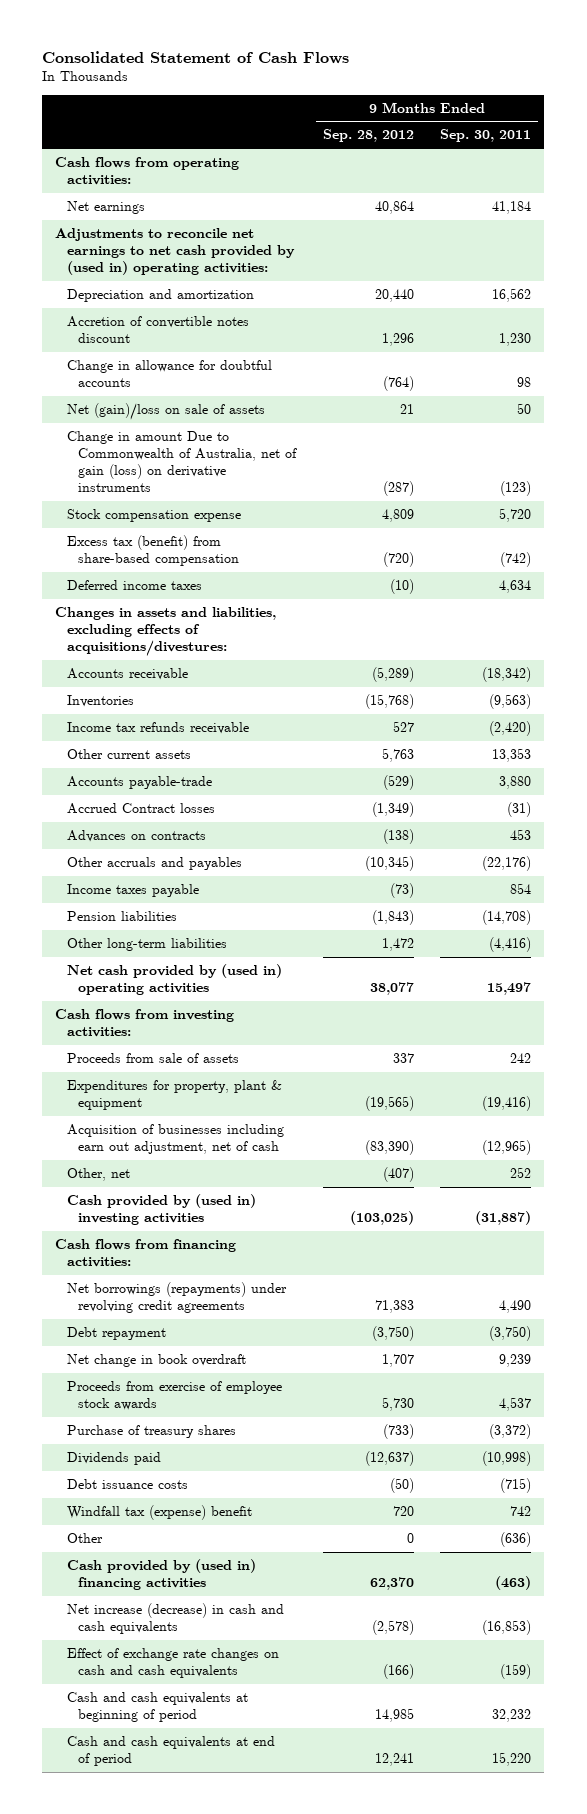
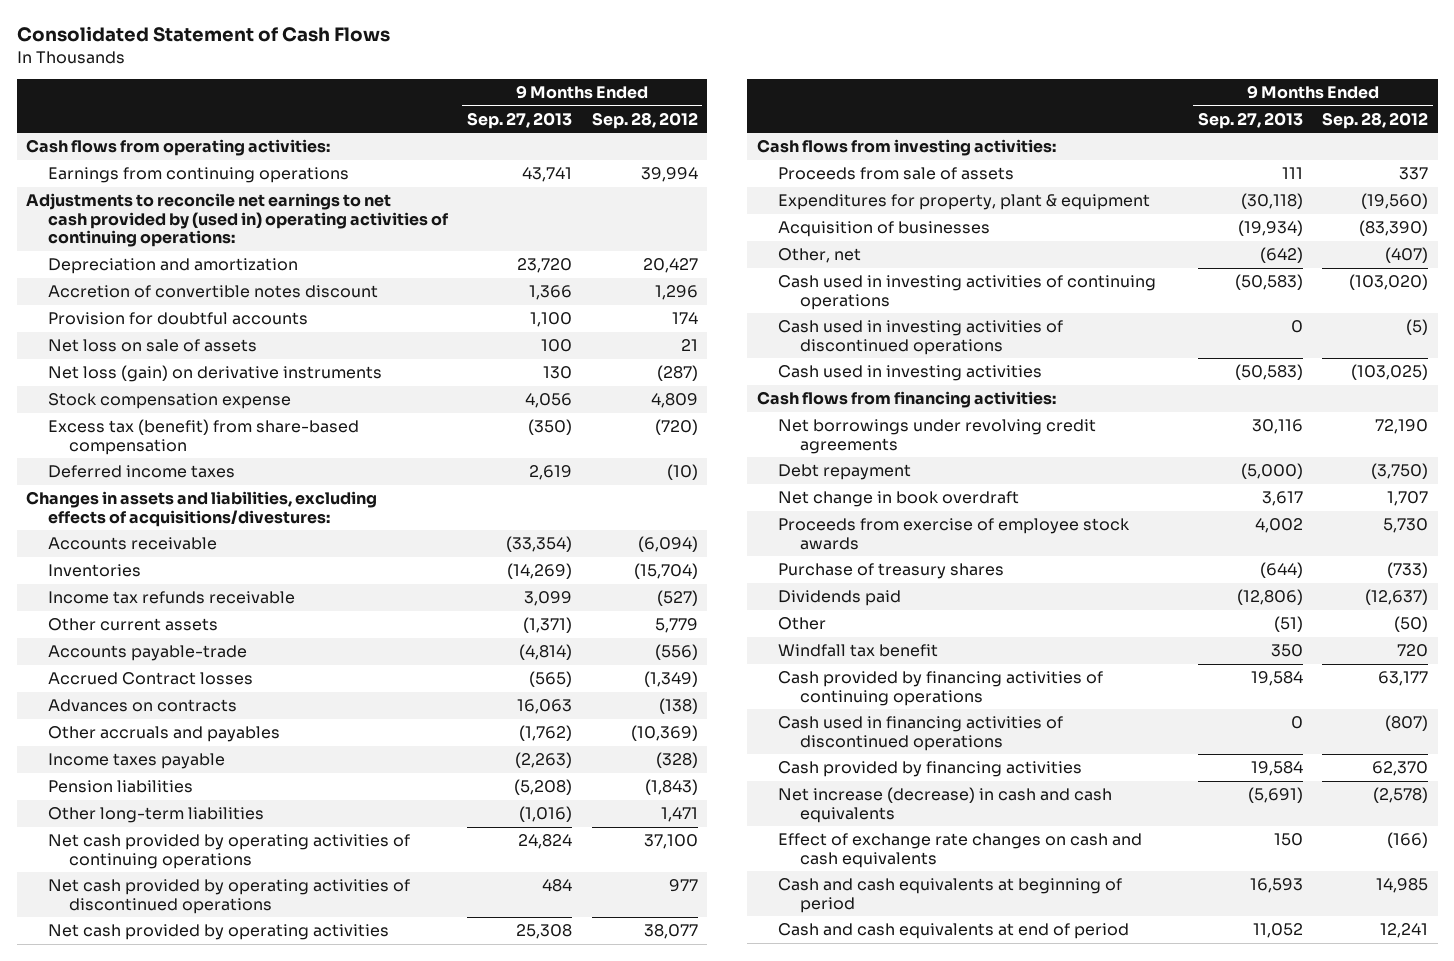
- | 9 Months Ended Sep. 28, 2012 | 9 Months Ended Sep. 30, 2011
+ | 9 Months Ended Sep. 27, 2013 | 9 Months Ended Sep. 28, 2012
- Net earnings | 40,864 | 41,184
- Adjustments to reconcile net earnings to net cash provided by (used in) operating activities:
- Depreciation and amortization | 20,440 | 16,562
+ Earnings from continuing operations | 43,741 | 39,994
+ Adjustments to reconcile net earnings to net cash provided by (used in) operating activities of continuing operations:
+ Depreciation and amortization | 23,720 | 20,427
- Change in allowance for doubtful accounts | (764) | 98
- Net (gain)/loss on sale of assets | 21 | 50
- Change in amount Due to Commonwealth of Australia, net of gain (loss) on derivative instruments | (287) | (123)
+ Provision for doubtful accounts | 1,100 | 174
+ Net loss on sale of assets | 100 | 21
+ Net loss (gain) on derivative instruments | 130 | (287)
- Accounts receivable | (5,289) | (18,342)
- Inventories | (15,768) | (9,563)
- Income tax refunds receivable | 527 | (2,420)
- Other current assets | 5,763 | 13,353
- Accounts payable-trade | (529) | 3,880
+ Accounts receivable | (33,354) | (6,094)
+ Inventories | (14,269) | (15,704)
+ Income tax refunds receivable | 3,099 | (527)
+ Other current assets | (1,371) | 5,779
+ Accounts payable-trade | (4,814) | (556)
- Other accruals and payables | (10,345) | (22,176)
- Income taxes payable | (73) | 854
+ Other accruals and payables | (1,762) | (10,369)
+ Income taxes payable | (2,263) | (328)
- Other long-term liabilities | 1,472 | (4,416)
- Net cash provided by (used in) operating activities | 38,077 | 15,497
+ Other long-term liabilities | (1,016) | 1,471
+ Net cash provided by operating activities of continuing operations | 24,824 | 37,100
+ Net cash provided by operating activities of discontinued operations | 484 | 977
+ Net cash provided by operating activities | 25,308 | 38,077
- Expenditures for property, plant & equipment | (19,565) | (19,416)
- Acquisition of businesses including earn out adjustment, net of cash | (83,390) | (12,965)
+ Expenditures for property, plant & equipment | (30,118) | (19,560)
+ Acquisition of businesses | (19,934) | (83,390)
- Cash provided by (used in) investing activities | (103,025) | (31,887)
+ Cash used in investing activities of continuing operations | (50,583) | (103,020)
+ Cash used in investing activities of discontinued operations | 0 | (5)
+ Cash used in investing activities | (50,583) | (103,025)
- Net borrowings (repayments) under revolving credit agreements | 71,383 | 4,490
+ Net borrowings under revolving credit agreements | 30,116 | 72,190
- Debt issuance costs | (50) | (715)
- Windfall tax (expense) benefit | 720 | 742
- Other | 0 | (636)
- Cash provided by (used in) financing activities | 62,370 | (463)
+ Other | (51) | (50)
+ Windfall tax benefit | 350 | 720
+ Cash provided by financing activities of continuing operations | 19,584 | 63,177
+ Cash used in financing activities of discontinued operations | 0 | (807)
+ Cash provided by financing activities | 19,584 | 62,370

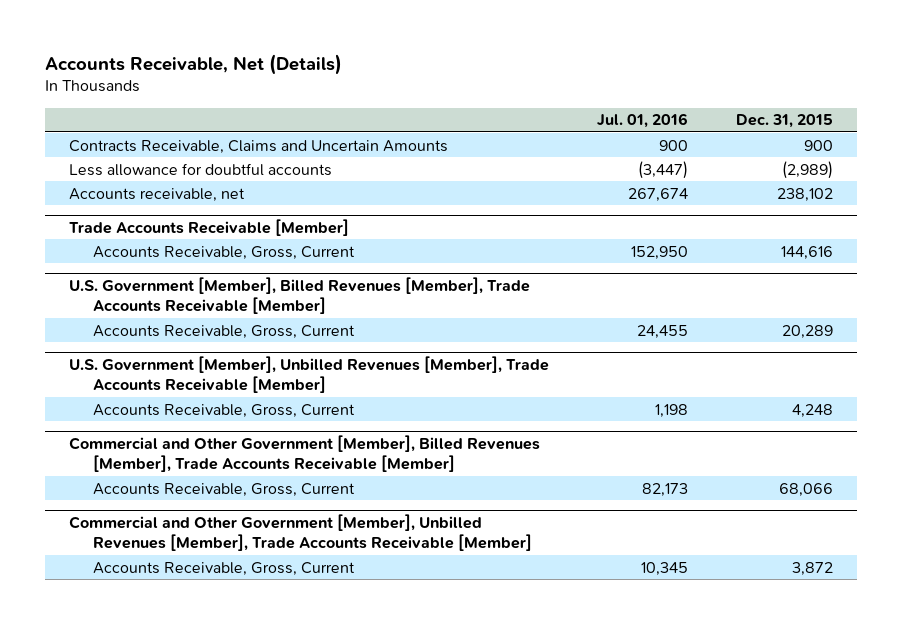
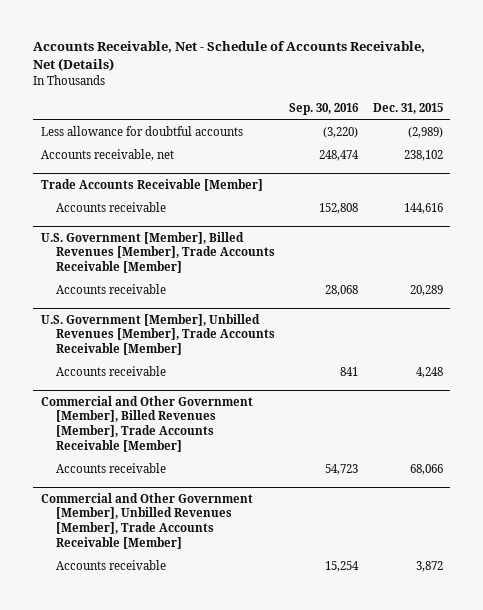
- Accounts Receivable, Net (Details)
+ Accounts Receivable, Net - Schedule of Accounts Receivable, Net (Details)
- | Jul. 01, 2016 | Dec. 31, 2015
+ | Sep. 30, 2016 | Dec. 31, 2015
- Contracts Receivable, Claims and Uncertain Amounts | 900 | 900
@ Trade Accounts Receivable [Member]
- Accounts Receivable, Gross, Current | 152,950 | 144,616
+ Accounts receivable | 152,808 | 144,616
@ U.S. Government [Member], Billed Revenues [Member], Trade Accounts Receivable [Member]
- Accounts Receivable, Gross, Current | 24,455 | 20,289
+ Accounts receivable | 28,068 | 20,289
@ U.S. Government [Member], Unbilled Revenues [Member], Trade Accounts Receivable [Member]
- Accounts Receivable, Gross, Current | 1,198 | 4,248
+ Accounts receivable | 841 | 4,248
@ Commercial and Other Government [Member], Billed Revenues [Member], Trade Accounts Receivable [Member]
- Accounts Receivable, Gross, Current | 82,173 | 68,066
+ Accounts receivable | 54,723 | 68,066
@ Commercial and Other Government [Member], Unbilled Revenues [Member], Trade Accounts Receivable [Member]
- Accounts Receivable, Gross, Current | 10,345 | 3,872
+ Accounts receivable | 15,254 | 3,872

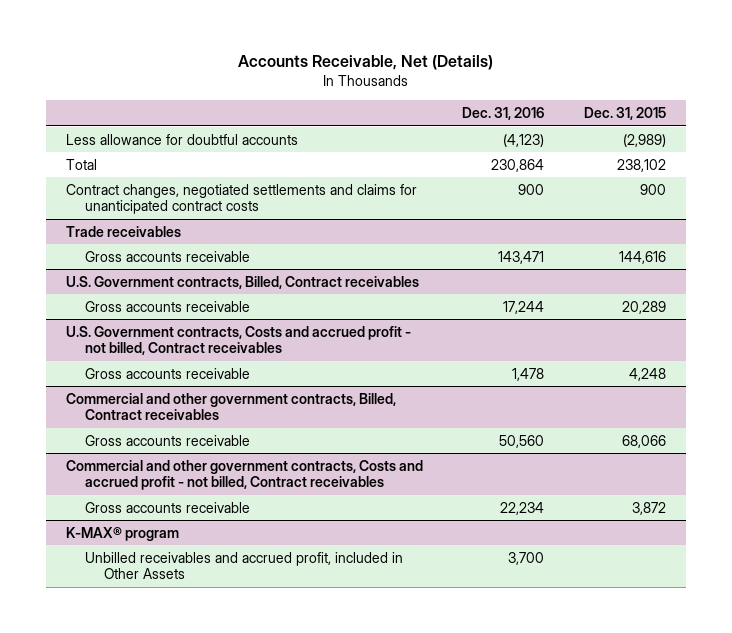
- Accounts Receivable, Net - Schedule of Accounts Receivable, Net (Details)
+ Accounts Receivable, Net (Details)
- | Sep. 30, 2016 | Dec. 31, 2015
+ | Dec. 31, 2016 | Dec. 31, 2015
- Accounts receivable, net | 248,474 | 238,102
- Trade Accounts Receivable [Member]
- Accounts receivable | 152,808 | 144,616
- U.S. Government [Member], Billed Revenues [Member], Trade Accounts Receivable [Member]
- Accounts receivable | 28,068 | 20,289
- U.S. Government [Member], Unbilled Revenues [Member], Trade Accounts Receivable [Member]
- Accounts receivable | 841 | 4,248
- Commercial and Other Government [Member], Billed Revenues [Member], Trade Accounts Receivable [Member]
- Accounts receivable | 54,723 | 68,066
- Commercial and Other Government [Member], Unbilled Revenues [Member], Trade Accounts Receivable [Member]
- Accounts receivable | 15,254 | 3,872
+ Total | 230,864 | 238,102
+ Contract changes, negotiated settlements and claims for unanticipated contract costs | 900 | 900
+ Trade receivables
+ Gross accounts receivable | 143,471 | 144,616
+ U.S. Government contracts, Billed, Contract receivables
+ Gross accounts receivable | 17,244 | 20,289
+ U.S. Government contracts, Costs and accrued profit - not billed, Contract receivables
+ Gross accounts receivable | 1,478 | 4,248
+ Commercial and other government contracts, Billed, Contract receivables
+ Gross accounts receivable | 50,560 | 68,066
+ Commercial and other government contracts, Costs and accrued profit - not billed, Contract receivables
+ Gross accounts receivable | 22,234 | 3,872
+ K-MAX® program
+ Unbilled receivables and accrued profit, included in Other Assets | 3,700 |

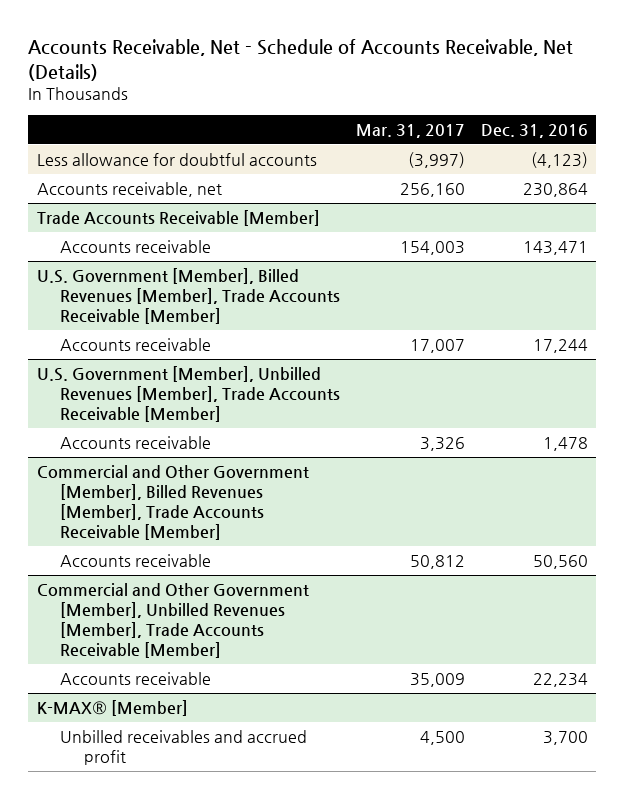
- Accounts Receivable, Net (Details)
+ Accounts Receivable, Net - Schedule of Accounts Receivable, Net (Details)
- | Dec. 31, 2016 | Dec. 31, 2015
+ | Mar. 31, 2017 | Dec. 31, 2016
- Total | 230,864 | 238,102
- Contract changes, negotiated settlements and claims for unanticipated contract costs | 900 | 900
- Trade receivables
- Gross accounts receivable | 143,471 | 144,616
- U.S. Government contracts, Billed, Contract receivables
- Gross accounts receivable | 17,244 | 20,289
- U.S. Government contracts, Costs and accrued profit - not billed, Contract receivables
- Gross accounts receivable | 1,478 | 4,248
- Commercial and other government contracts, Billed, Contract receivables
- Gross accounts receivable | 50,560 | 68,066
- Commercial and other government contracts, Costs and accrued profit - not billed, Contract receivables
- Gross accounts receivable | 22,234 | 3,872
- K-MAX® program
- Unbilled receivables and accrued profit, included in Other Assets | 3,700 |
+ Accounts receivable, net | 256,160 | 230,864
+ Trade Accounts Receivable [Member]
+ Accounts receivable | 154,003 | 143,471
+ U.S. Government [Member], Billed Revenues [Member], Trade Accounts Receivable [Member]
+ Accounts receivable | 17,007 | 17,244
+ U.S. Government [Member], Unbilled Revenues [Member], Trade Accounts Receivable [Member]
+ Accounts receivable | 3,326 | 1,478
+ Commercial and Other Government [Member], Billed Revenues [Member], Trade Accounts Receivable [Member]
+ Accounts receivable | 50,812 | 50,560
+ Commercial and Other Government [Member], Unbilled Revenues [Member], Trade Accounts Receivable [Member]
+ Accounts receivable | 35,009 | 22,234
+ K-MAX® [Member]
+ Unbilled receivables and accrued profit | 4,500 | 3,700

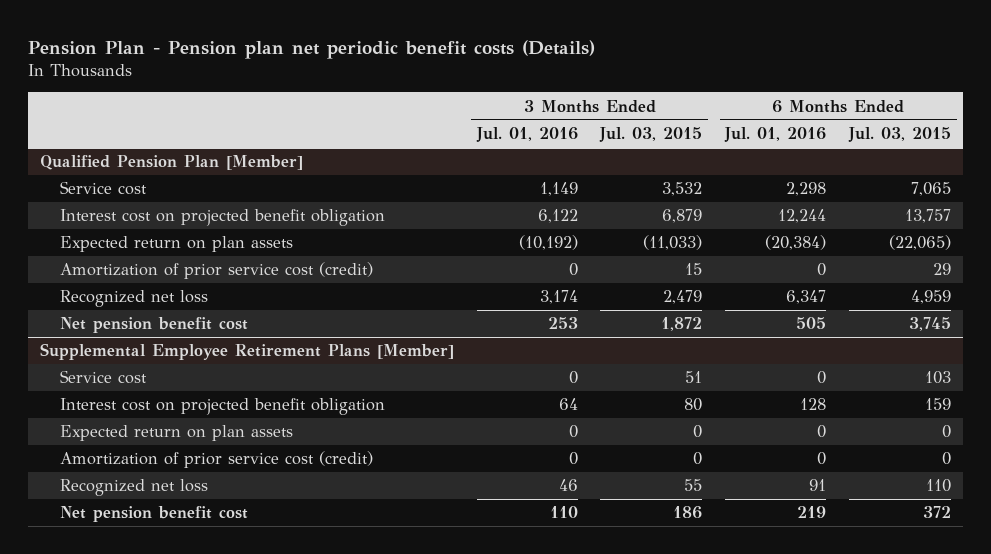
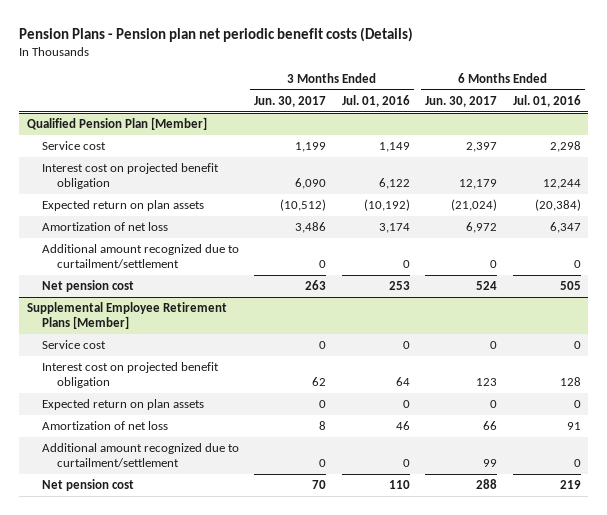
- Pension Plan - Pension plan net periodic benefit costs (Details)
+ Pension Plans - Pension plan net periodic benefit costs (Details)
- | 3 Months Ended Jul. 01, 2016 | 3 Months Ended Jul. 03, 2015 | 6 Months Ended Jul. 01, 2016 | 6 Months Ended Jul. 03, 2015
+ | 3 Months Ended Jun. 30, 2017 | 3 Months Ended Jul. 01, 2016 | 6 Months Ended Jun. 30, 2017 | 6 Months Ended Jul. 01, 2016
@ Qualified Pension Plan [Member]
- Amortization of prior service cost (credit) | 0 | 15 | 0 | 29
- Recognized net loss | 3,174 | 2,479 | 6,347 | 4,959
- Net pension benefit cost | 253 | 1,872 | 505 | 3,745
+ Amortization of net loss | 3,486 | 3,174 | 6,972 | 6,347
+ Additional amount recognized due to curtailment/settlement | 0 | 0 | 0 | 0
+ Net pension cost | 263 | 253 | 524 | 505
@ Supplemental Employee Retirement Plans [Member]
- Amortization of prior service cost (credit) | 0 | 0 | 0 | 0
- Recognized net loss | 46 | 55 | 91 | 110
- Net pension benefit cost | 110 | 186 | 219 | 372
+ Amortization of net loss | 8 | 46 | 66 | 91
+ Additional amount recognized due to curtailment/settlement | 0 | 0 | 99 | 0
+ Net pension cost | 70 | 110 | 288 | 219

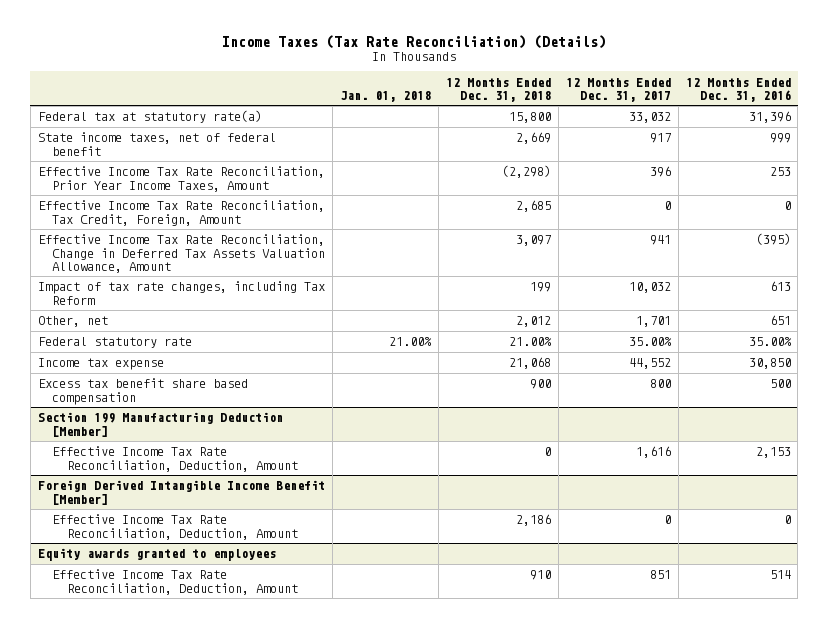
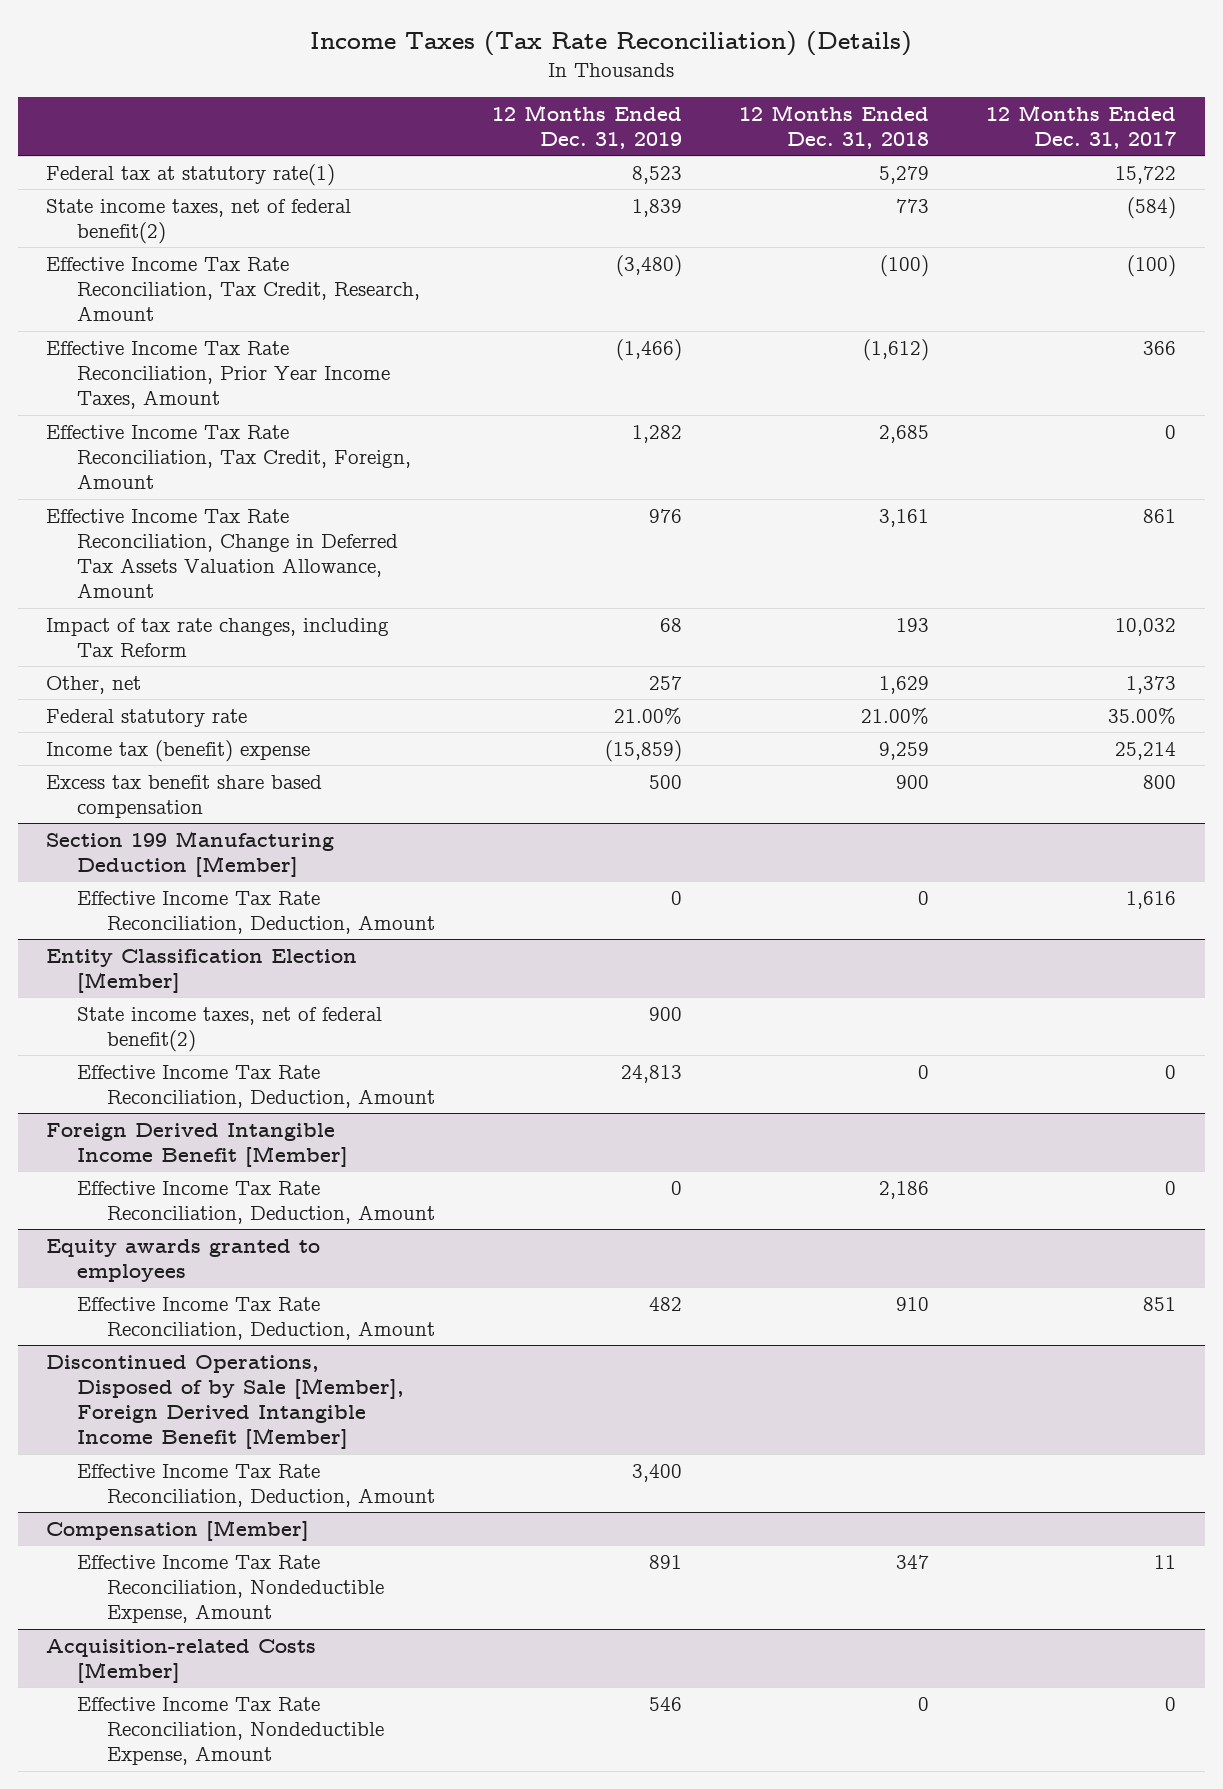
- | Jan. 01, 2018 | 12 Months Ended Dec. 31, 2018 | 12 Months Ended Dec. 31, 2017 | 12 Months Ended Dec. 31, 2016
+ | 12 Months Ended Dec. 31, 2019 | 12 Months Ended Dec. 31, 2018 | 12 Months Ended Dec. 31, 2017
- Federal tax at statutory rate(a) | | 15,800 | 33,032 | 31,396
- State income taxes, net of federal benefit | | 2,669 | 917 | 999
- Effective Income Tax Rate Reconciliation, Prior Year Income Taxes, Amount | | (2,298) | 396 | 253
+ Federal tax at statutory rate(1) | 8,523 | 5,279 | 15,722
+ State income taxes, net of federal benefit(2) | 1,839 | 773 | (584)
+ Effective Income Tax Rate Reconciliation, Tax Credit, Research, Amount | (3,480) | (100) | (100)
+ Effective Income Tax Rate Reconciliation, Prior Year Income Taxes, Amount | (1,466) | (1,612) | 366
- Effective Income Tax Rate Reconciliation, Change in Deferred Tax Assets Valuation Allowance, Amount | | 3,097 | 941 | (395)
- Impact of tax rate changes, including Tax Reform | | 199 | 10,032 | 613
- Other, net | | 2,012 | 1,701 | 651
+ Effective Income Tax Rate Reconciliation, Change in Deferred Tax Assets Valuation Allowance, Amount | 976 | 3,161 | 861
+ Impact of tax rate changes, including Tax Reform | 68 | 193 | 10,032
+ Other, net | 257 | 1,629 | 1,373
- Income tax expense | | 21,068 | 44,552 | 30,850
+ Income tax (benefit) expense | (15,859) | 9,259 | 25,214
+ Entity Classification Election [Member]
+ State income taxes, net of federal benefit(2) | 900 | |
+ Effective Income Tax Rate Reconciliation, Deduction, Amount | 24,813 | 0 | 0
+ Discontinued Operations, Disposed of by Sale [Member], Foreign Derived Intangible Income Benefit [Member]
+ Effective Income Tax Rate Reconciliation, Deduction, Amount | 3,400 | |
+ Compensation [Member]
+ Effective Income Tax Rate Reconciliation, Nondeductible Expense, Amount | 891 | 347 | 11
+ Acquisition-related Costs [Member]
+ Effective Income Tax Rate Reconciliation, Nondeductible Expense, Amount | 546 | 0 | 0

